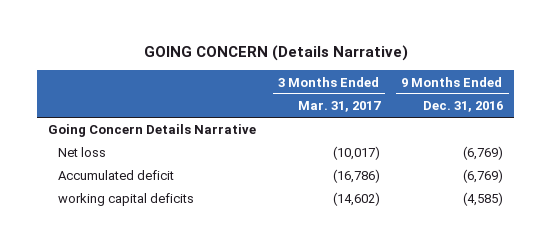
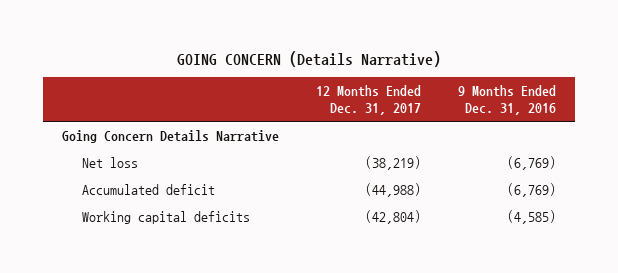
- | 3 Months Ended Mar. 31, 2017 | 9 Months Ended Dec. 31, 2016
+ | 12 Months Ended Dec. 31, 2017 | 9 Months Ended Dec. 31, 2016
- working capital deficits | (14,602) | (4,585)
+ Working capital deficits | (42,804) | (4,585)

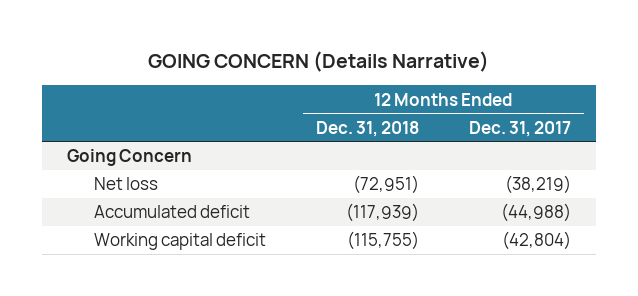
- | 12 Months Ended Dec. 31, 2017 | 9 Months Ended Dec. 31, 2016
+ | 12 Months Ended Dec. 31, 2018 | 12 Months Ended Dec. 31, 2017
- Going Concern Details Narrative
+ Going Concern
- Working capital deficits | (42,804) | (4,585)
+ Working capital deficit | (115,755) | (42,804)

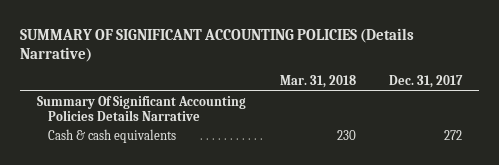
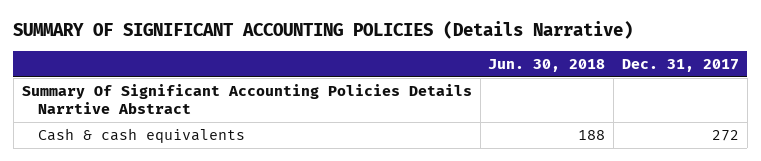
- | Mar. 31, 2018 | Dec. 31, 2017
+ | Jun. 30, 2018 | Dec. 31, 2017
- Summary Of Significant Accounting Policies Details Narrative
+ Summary Of Significant Accounting Policies Details Narrtive Abstract

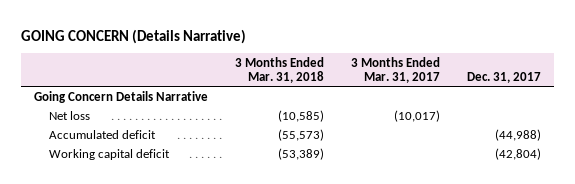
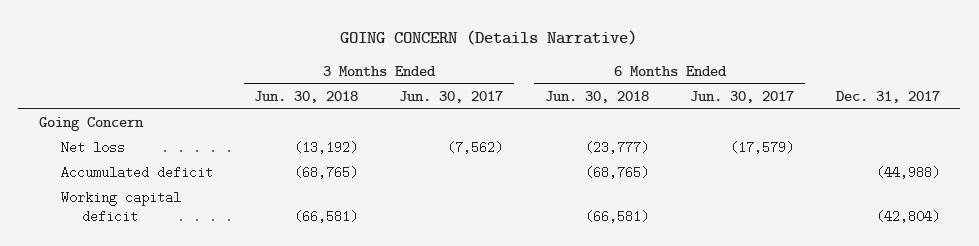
- | 3 Months Ended Mar. 31, 2018 | 3 Months Ended Mar. 31, 2017 | Dec. 31, 2017
+ | 3 Months Ended Jun. 30, 2018 | 3 Months Ended Jun. 30, 2017 | 6 Months Ended Jun. 30, 2018 | 6 Months Ended Jun. 30, 2017 | Dec. 31, 2017
- Going Concern Details Narrative
+ Going Concern

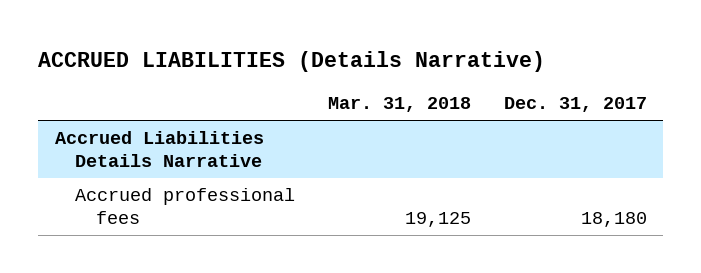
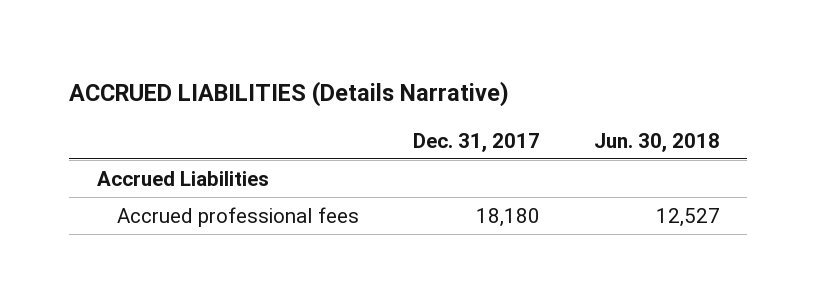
- | Mar. 31, 2018 | Dec. 31, 2017
+ | Dec. 31, 2017 | Jun. 30, 2018
- Accrued Liabilities Details Narrative
+ Accrued Liabilities

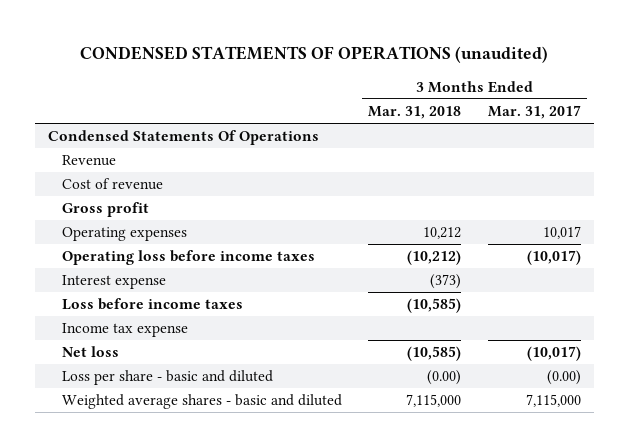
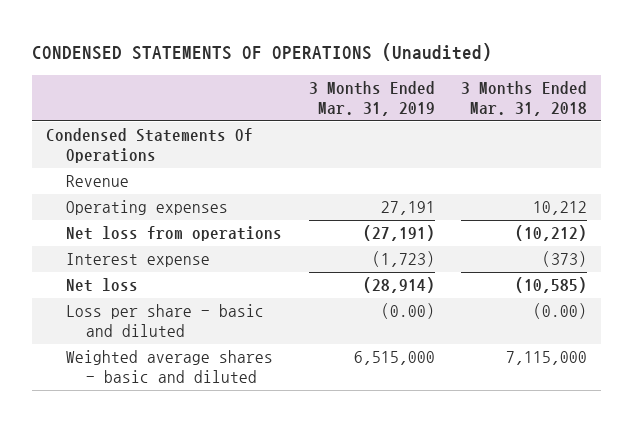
- CONDENSED STATEMENTS OF OPERATIONS (unaudited)
+ CONDENSED STATEMENTS OF OPERATIONS (Unaudited)
- | 3 Months Ended Mar. 31, 2018 | 3 Months Ended Mar. 31, 2017
+ | 3 Months Ended Mar. 31, 2019 | 3 Months Ended Mar. 31, 2018
- Cost of revenue
- Gross profit
- Operating loss before income taxes | (10,212) | (10,017)
+ Net loss from operations | (27,191) | (10,212)
- Loss before income taxes | (10,585) |
- Income tax expense

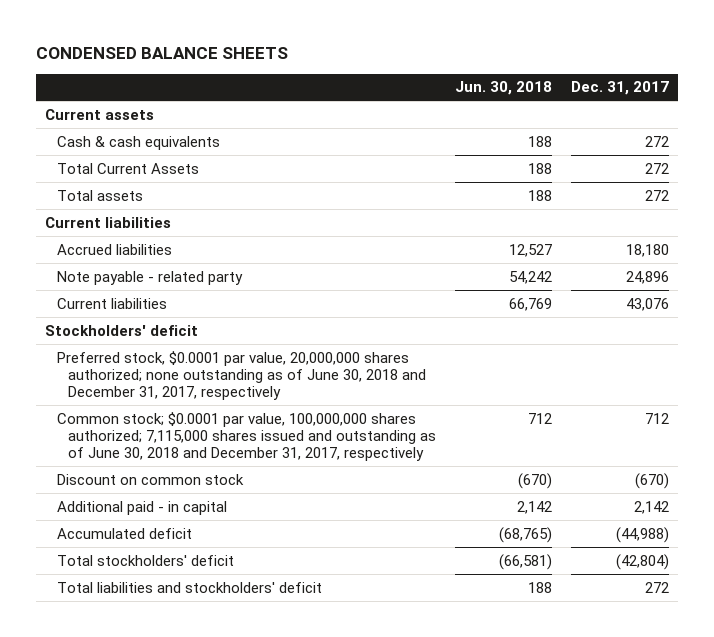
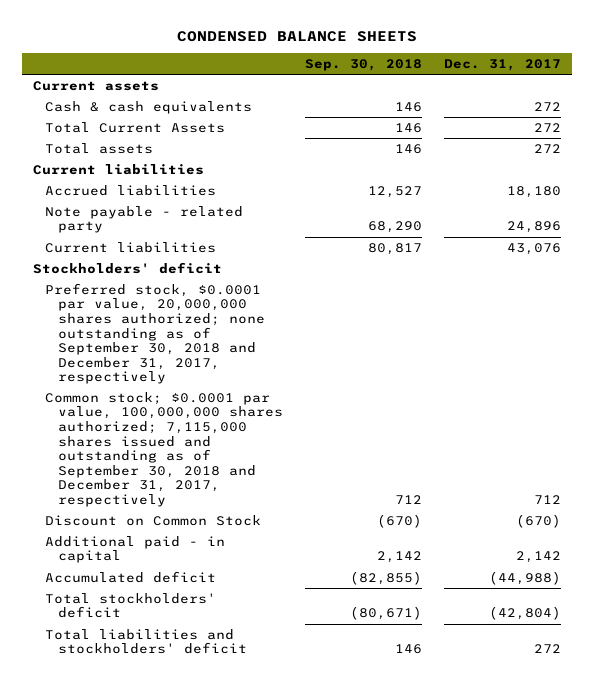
- | Jun. 30, 2018 | Dec. 31, 2017
+ | Sep. 30, 2018 | Dec. 31, 2017
- Preferred stock, $0.0001 par value, 20,000,000 shares authorized; none outstanding as of June 30, 2018 and December 31, 2017, respectively
- Common stock; $0.0001 par value, 100,000,000 shares authorized; 7,115,000 shares issued and outstanding as of June 30, 2018 and December 31, 2017, respectively | 712 | 712
- Discount on common stock | (670) | (670)
+ Preferred stock, $0.0001 par value, 20,000,000 shares authorized; none outstanding as of September 30, 2018 and December 31, 2017, respectively
+ Common stock; $0.0001 par value, 100,000,000 shares authorized; 7,115,000 shares issued and outstanding as of September 30, 2018 and December 31, 2017, respectively | 712 | 712
+ Discount on Common Stock | (670) | (670)

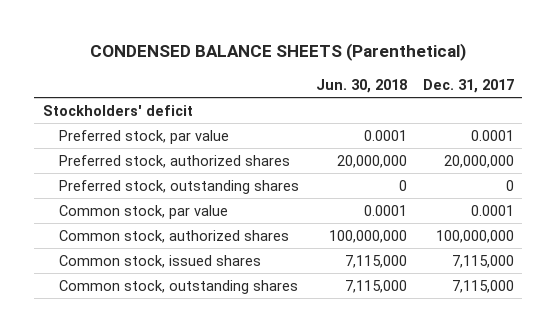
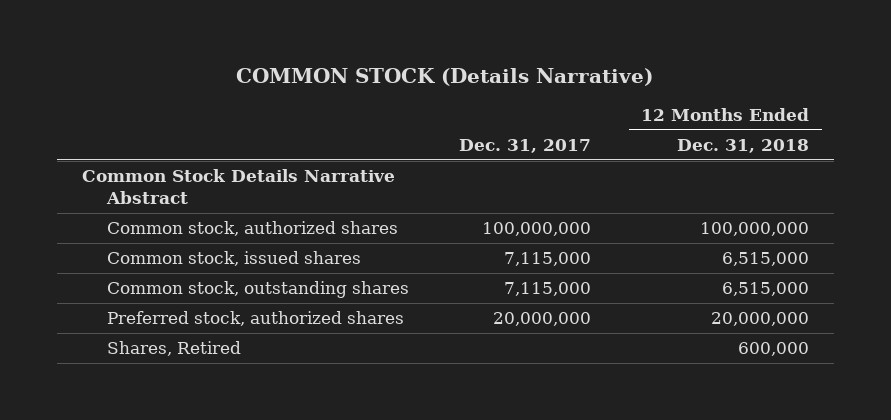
- CONDENSED BALANCE SHEETS (Parenthetical)
+ COMMON STOCK (Details Narrative)
- | Jun. 30, 2018 | Dec. 31, 2017
+ | Dec. 31, 2017 | 12 Months Ended Dec. 31, 2018
- Stockholders' deficit
- Preferred stock, par value | 0.0001 | 0.0001
- Preferred stock, outstanding shares | 0 | 0
- Common stock, par value | 0.0001 | 0.0001
+ Common Stock Details Narrative Abstract
moved down: Preferred stock, authorized shares | 20,000,000 | 20,000,000
+ Shares, Retired | | 600,000

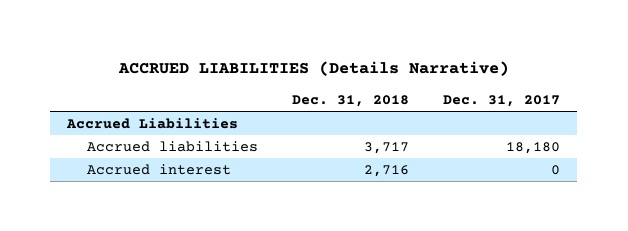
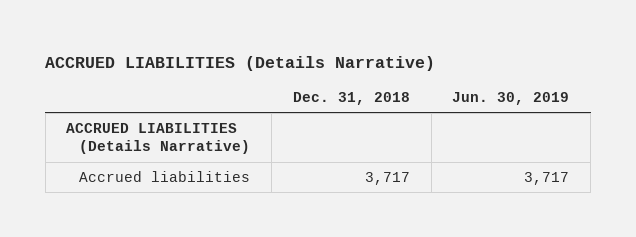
- | Dec. 31, 2018 | Dec. 31, 2017
+ | Dec. 31, 2018 | Jun. 30, 2019
- Accrued Liabilities
+ ACCRUED LIABILITIES (Details Narrative)
- Accrued interest | 2,716 | 0

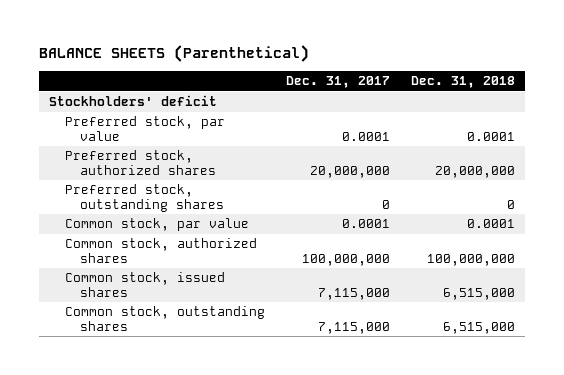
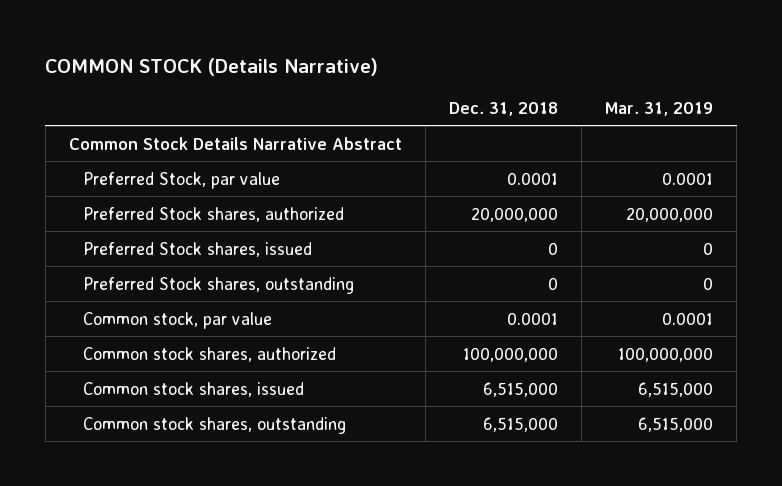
- BALANCE SHEETS (Parenthetical)
+ COMMON STOCK (Details Narrative)
- | Dec. 31, 2017 | Dec. 31, 2018
+ | Dec. 31, 2018 | Mar. 31, 2019
- Stockholders' deficit
- Preferred stock, par value | 0.0001 | 0.0001
- Preferred stock, authorized shares | 20,000,000 | 20,000,000
- Preferred stock, outstanding shares | 0 | 0
+ Common Stock Details Narrative Abstract
+ Preferred Stock, par value | 0.0001 | 0.0001
+ Preferred Stock shares, authorized | 20,000,000 | 20,000,000
+ Preferred Stock shares, issued | 0 | 0
+ Preferred Stock shares, outstanding | 0 | 0
- Common stock, authorized shares | 100,000,000 | 100,000,000
- Common stock, issued shares | 7,115,000 | 6,515,000
- Common stock, outstanding shares | 7,115,000 | 6,515,000
+ Common stock shares, authorized | 100,000,000 | 100,000,000
+ Common stock shares, issued | 6,515,000 | 6,515,000
+ Common stock shares, outstanding | 6,515,000 | 6,515,000

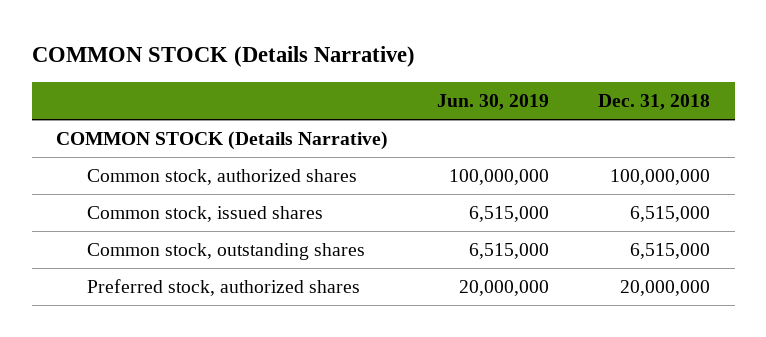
- | Dec. 31, 2018 | Mar. 31, 2019
+ | Jun. 30, 2019 | Dec. 31, 2018
- Common Stock Details Narrative Abstract
- Preferred Stock, par value | 0.0001 | 0.0001
- Preferred Stock shares, authorized | 20,000,000 | 20,000,000
- Preferred Stock shares, issued | 0 | 0
- Preferred Stock shares, outstanding | 0 | 0
- Common stock, par value | 0.0001 | 0.0001
- Common stock shares, authorized | 100,000,000 | 100,000,000
- Common stock shares, issued | 6,515,000 | 6,515,000
- Common stock shares, outstanding | 6,515,000 | 6,515,000
+ COMMON STOCK (Details Narrative)
+ Common stock, authorized shares | 100,000,000 | 100,000,000
+ Common stock, issued shares | 6,515,000 | 6,515,000
+ Common stock, outstanding shares | 6,515,000 | 6,515,000
+ Preferred stock, authorized shares | 20,000,000 | 20,000,000

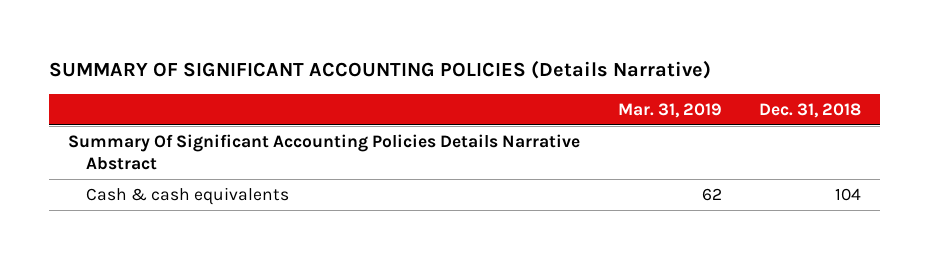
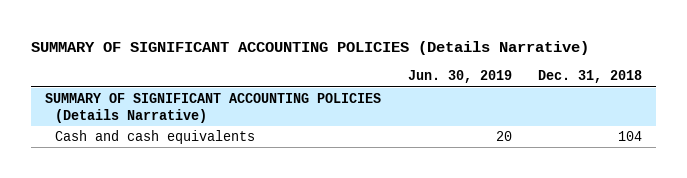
- | Mar. 31, 2019 | Dec. 31, 2018
+ | Jun. 30, 2019 | Dec. 31, 2018
- Summary Of Significant Accounting Policies Details Narrative Abstract
- Cash & cash equivalents | 62 | 104
+ SUMMARY OF SIGNIFICANT ACCOUNTING POLICIES (Details Narrative)
+ Cash and cash equivalents | 20 | 104

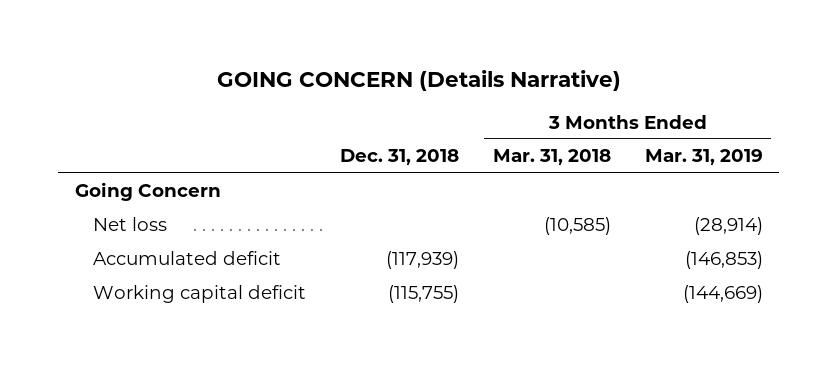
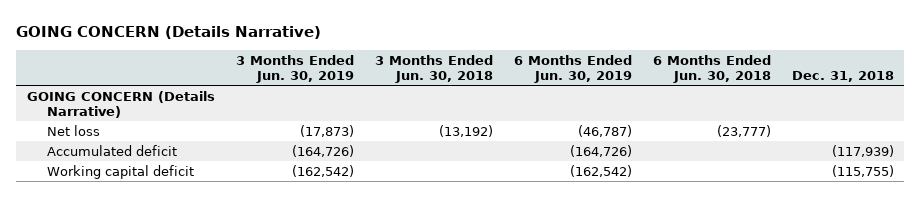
- | Dec. 31, 2018 | 3 Months Ended Mar. 31, 2018 | 3 Months Ended Mar. 31, 2019
+ | 3 Months Ended Jun. 30, 2019 | 3 Months Ended Jun. 30, 2018 | 6 Months Ended Jun. 30, 2019 | 6 Months Ended Jun. 30, 2018 | Dec. 31, 2018
- Going Concern
+ GOING CONCERN (Details Narrative)

